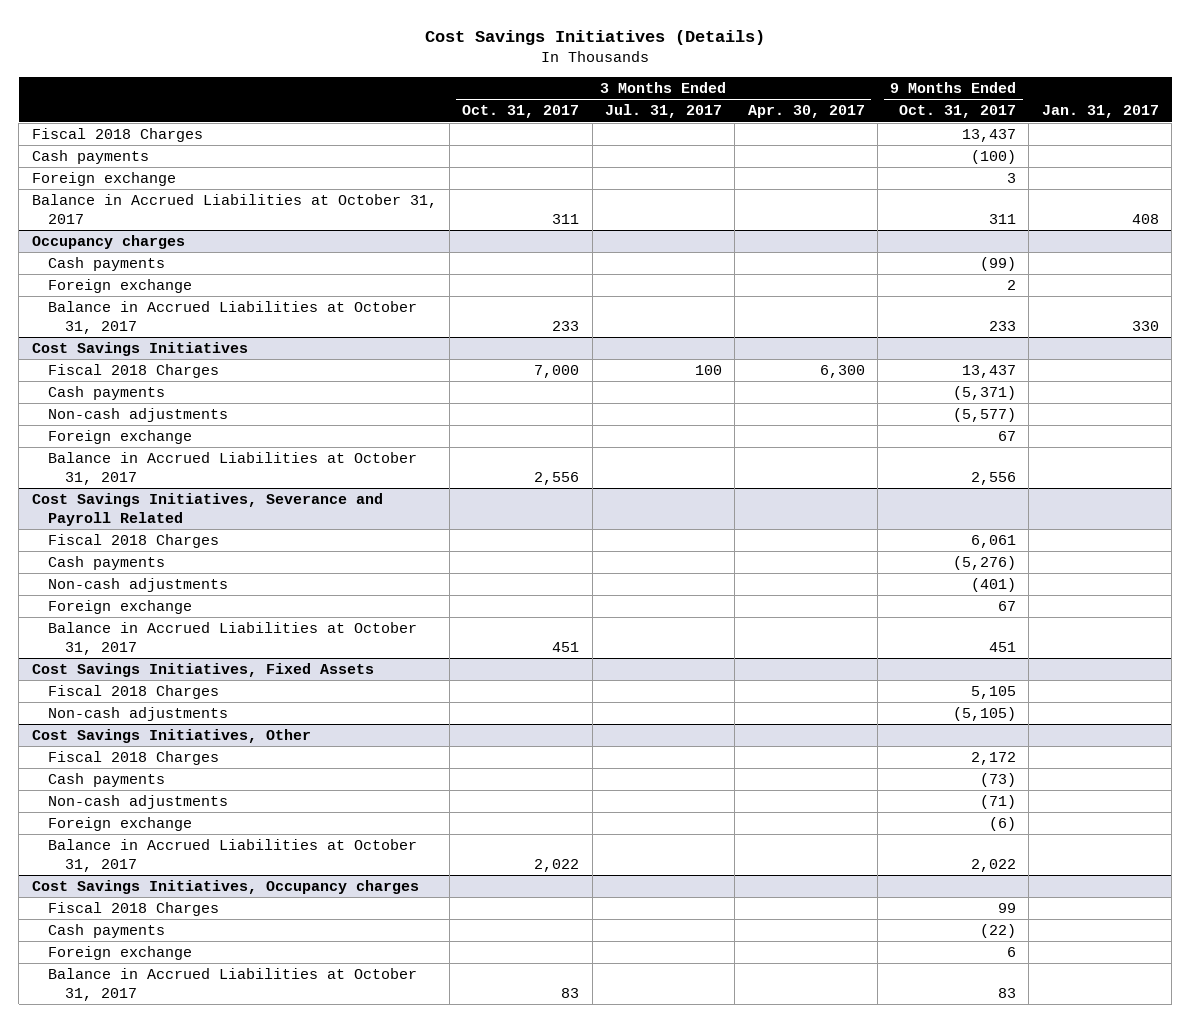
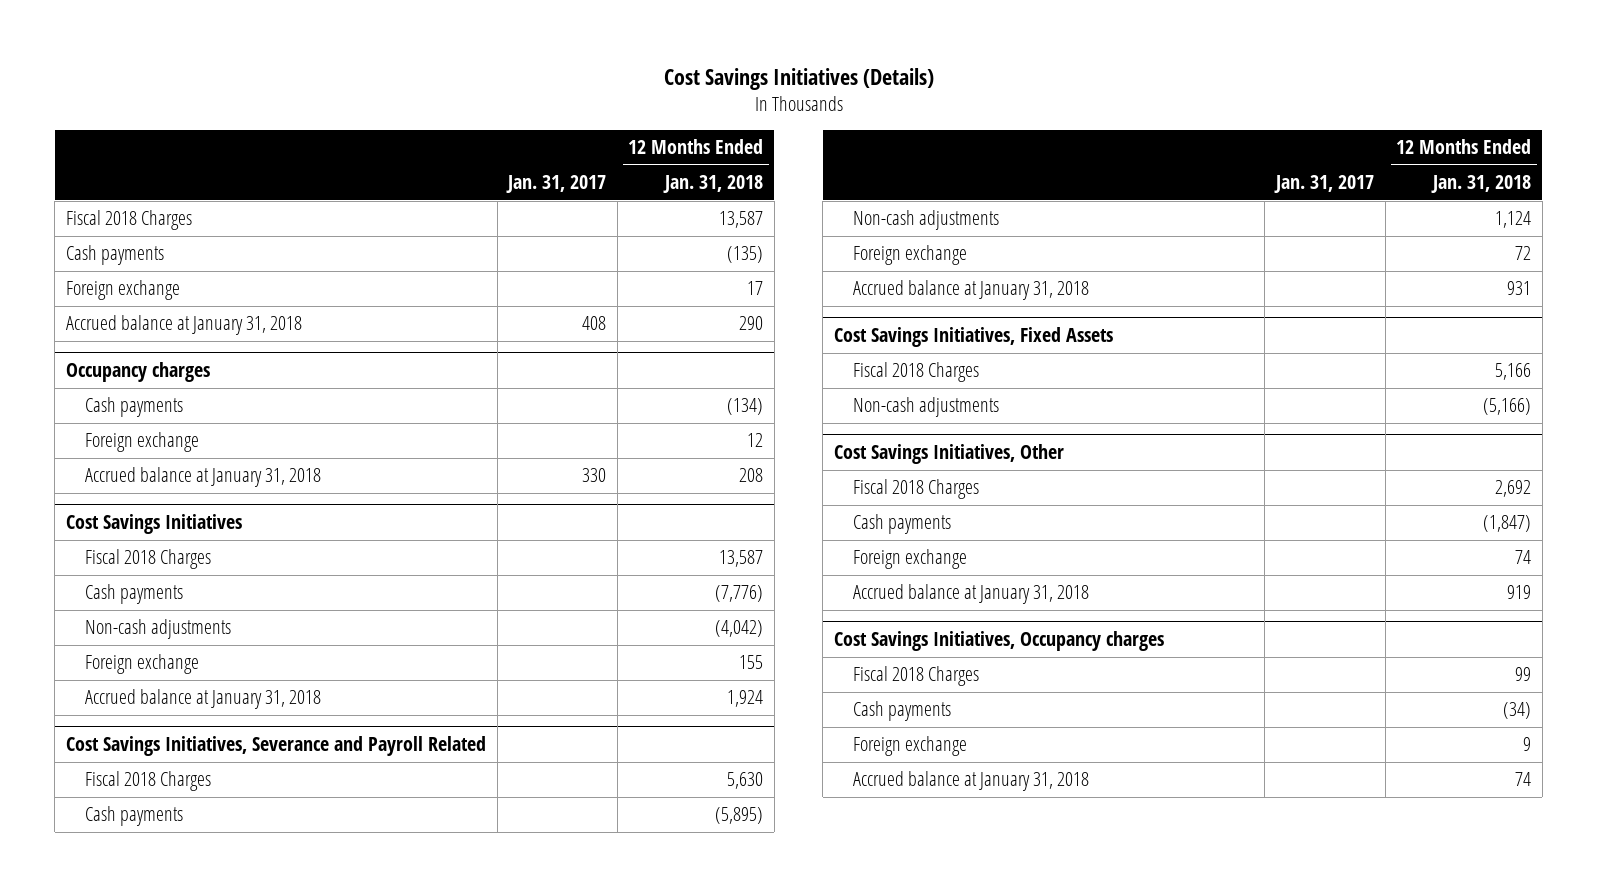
- | 3 Months Ended Oct. 31, 2017 | 3 Months Ended Jul. 31, 2017 | 3 Months Ended Apr. 30, 2017 | 9 Months Ended Oct. 31, 2017 | Jan. 31, 2017
+ | Jan. 31, 2017 | 12 Months Ended Jan. 31, 2018
- Balance in Accrued Liabilities at October 31, 2017 | 311 | | | 311 | 408
+ Accrued balance at January 31, 2018 | 408 | 290
@ Occupancy charges
- Balance in Accrued Liabilities at October 31, 2017 | 233 | | | 233 | 330
+ Accrued balance at January 31, 2018 | 330 | 208
@ Cost Savings Initiatives
- Balance in Accrued Liabilities at October 31, 2017 | 2,556 | | | 2,556 |
+ Accrued balance at January 31, 2018 | | 1,924
@ Cost Savings Initiatives, Severance and Payroll Related
- Balance in Accrued Liabilities at October 31, 2017 | 451 | | | 451 |
+ Accrued balance at January 31, 2018 | | 931
@ Cost Savings Initiatives, Other
- Non-cash adjustments | | | | (71) |
- Balance in Accrued Liabilities at October 31, 2017 | 2,022 | | | 2,022 |
+ Accrued balance at January 31, 2018 | | 919
@ Cost Savings Initiatives, Occupancy charges
- Balance in Accrued Liabilities at October 31, 2017 | 83 | | | 83 |
+ Accrued balance at January 31, 2018 | | 74

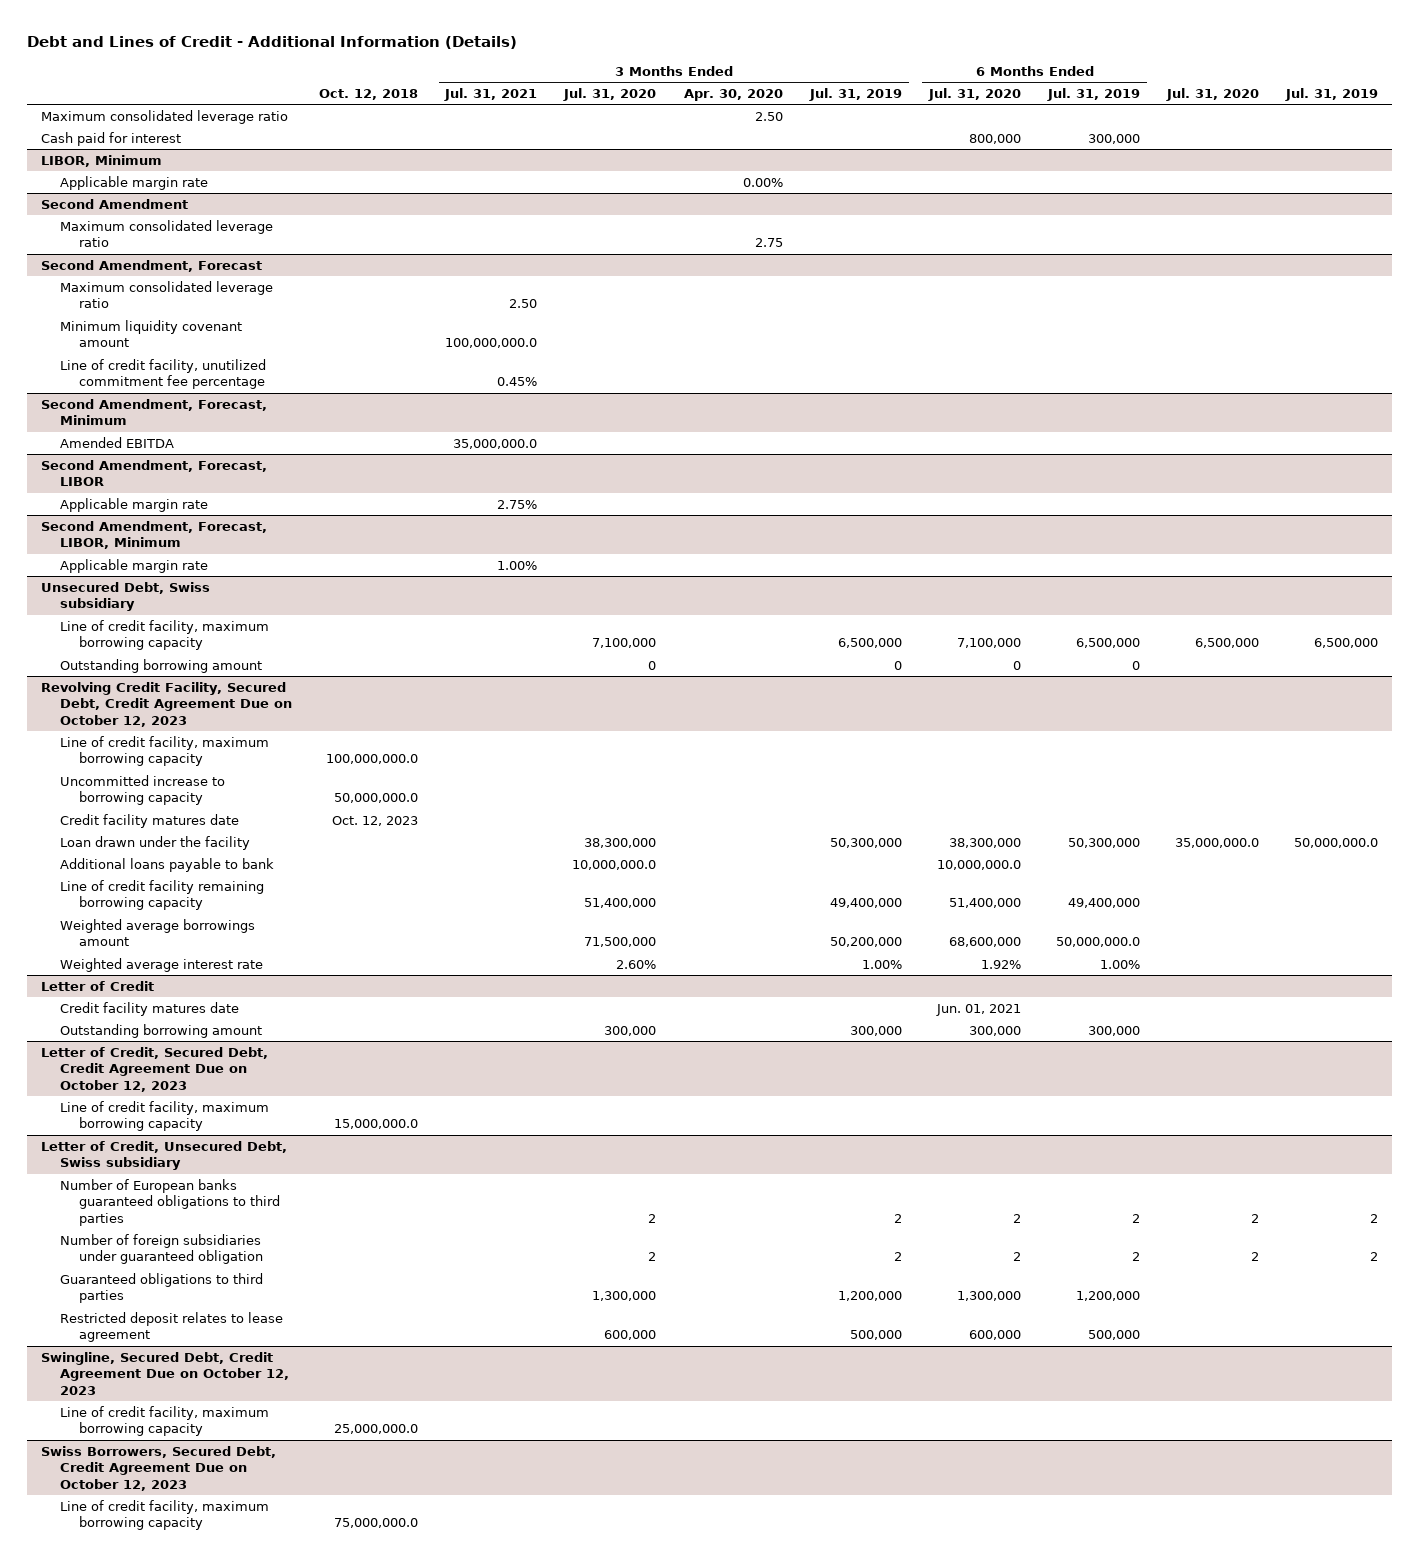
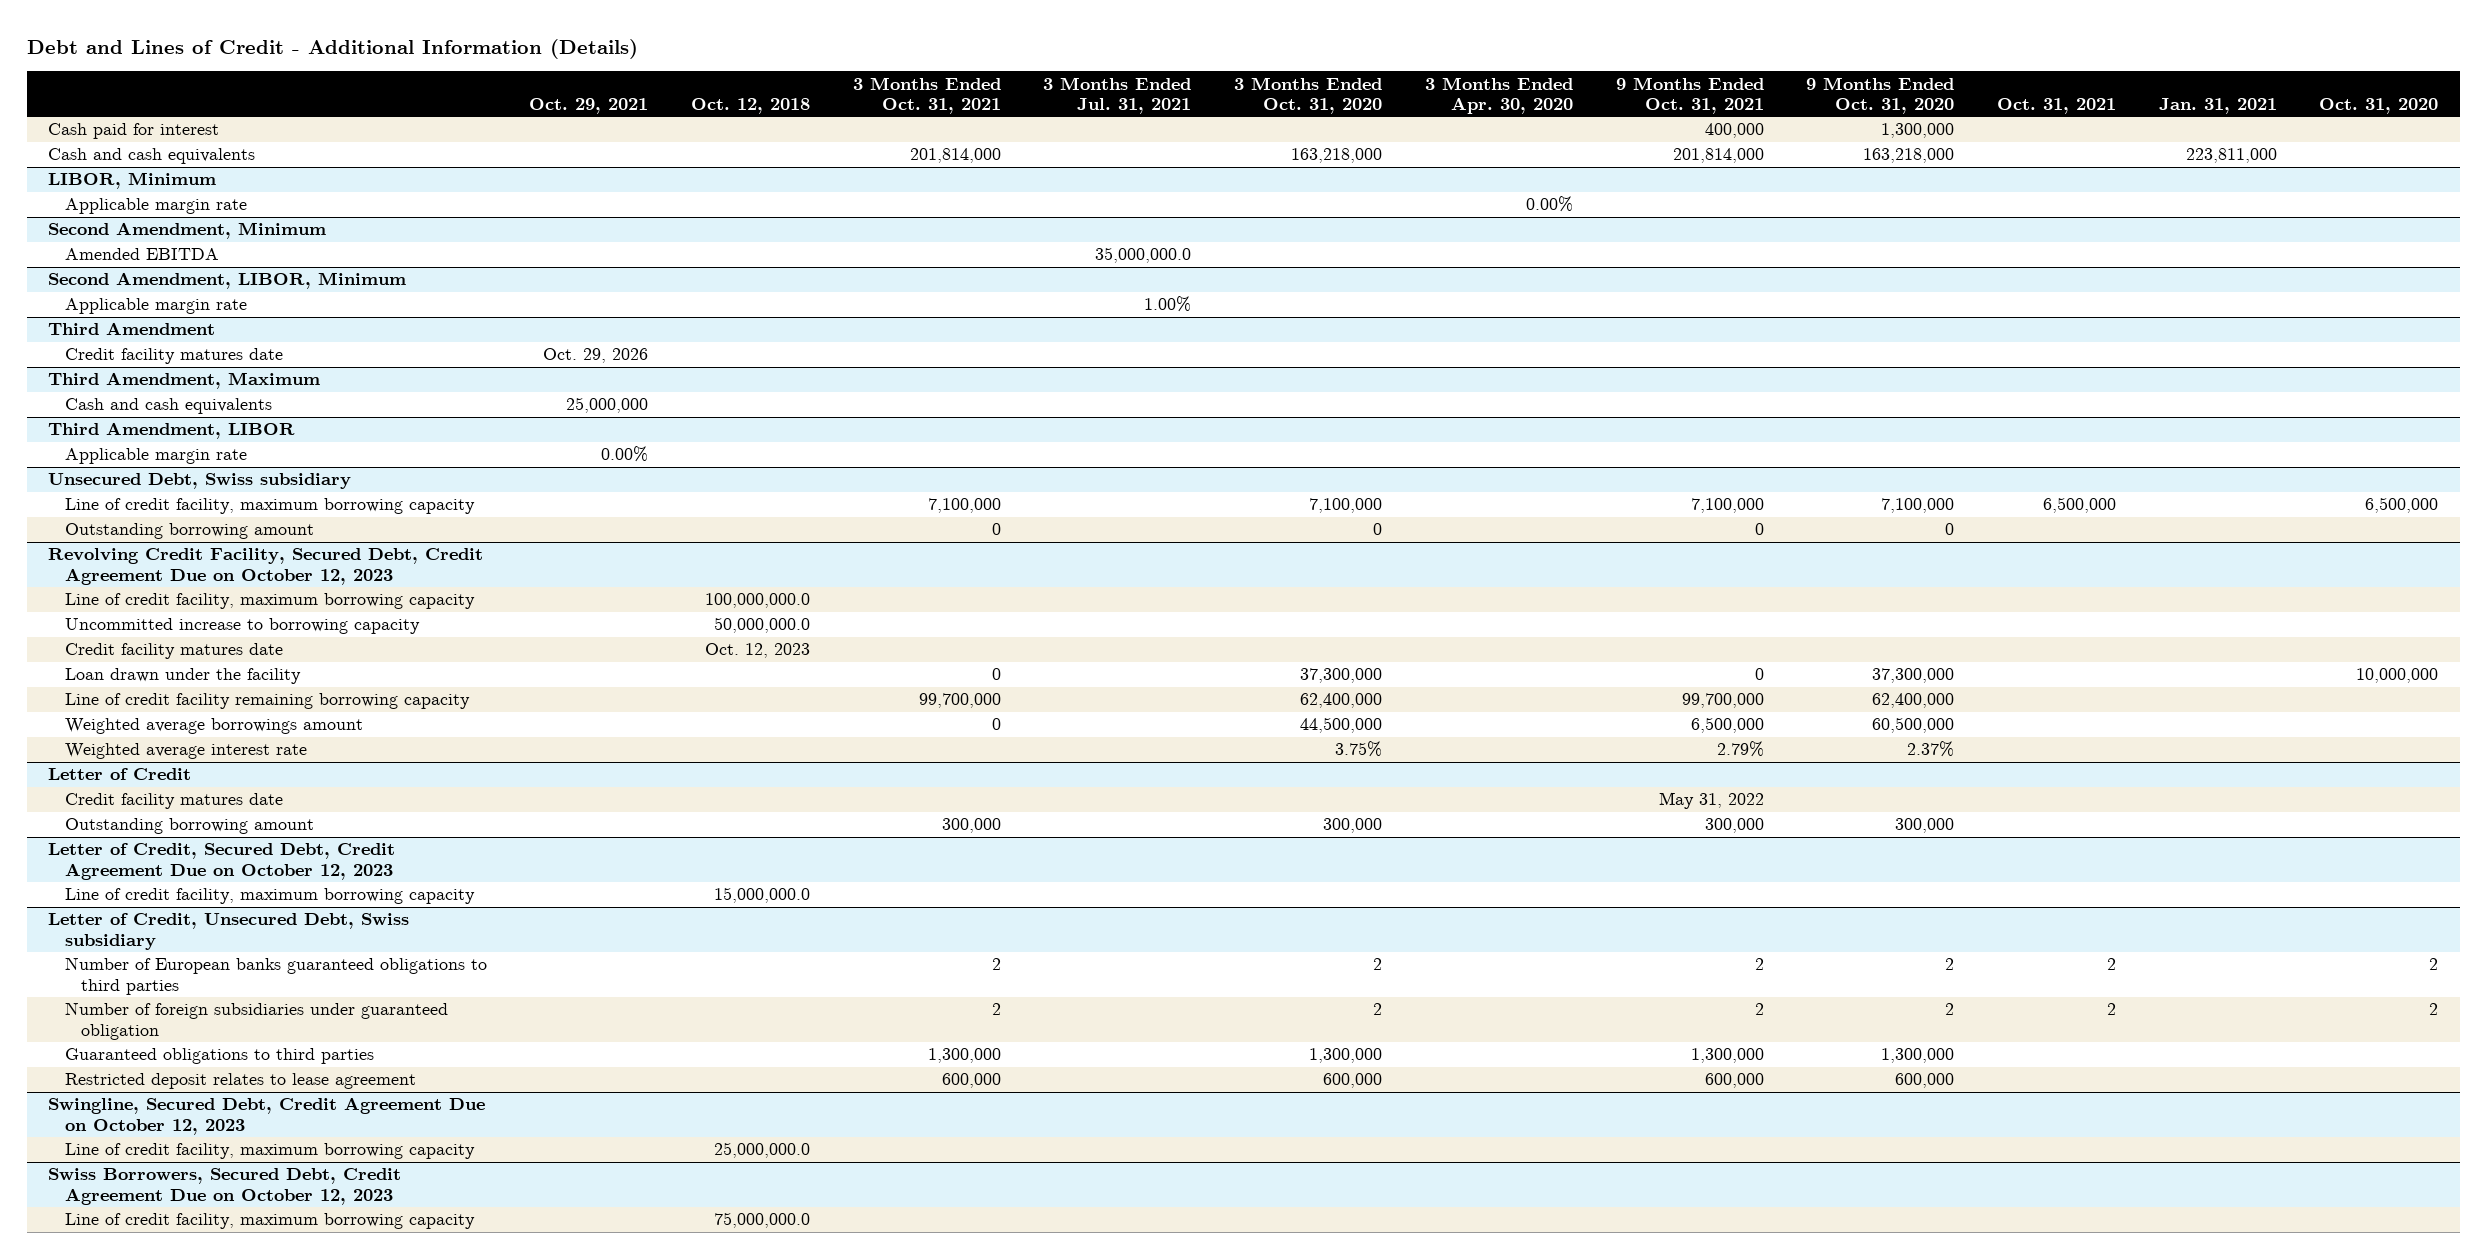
- | Oct. 12, 2018 | 3 Months Ended Jul. 31, 2021 | 3 Months Ended Jul. 31, 2020 | 3 Months Ended Apr. 30, 2020 | 3 Months Ended Jul. 31, 2019 | 6 Months Ended Jul. 31, 2020 | 6 Months Ended Jul. 31, 2019 | Jul. 31, 2020 | Jul. 31, 2019
+ | Oct. 29, 2021 | Oct. 12, 2018 | 3 Months Ended Oct. 31, 2021 | 3 Months Ended Jul. 31, 2021 | 3 Months Ended Oct. 31, 2020 | 3 Months Ended Apr. 30, 2020 | 9 Months Ended Oct. 31, 2021 | 9 Months Ended Oct. 31, 2020 | Oct. 31, 2021 | Jan. 31, 2021 | Oct. 31, 2020
- Maximum consolidated leverage ratio | | | | 2.50 | | | | |
+ Cash and cash equivalents | | | 201,814,000 | | 163,218,000 | | 201,814,000 | 163,218,000 | | 223,811,000 |
- Second Amendment
- Maximum consolidated leverage ratio | | | | 2.75 | | | | |
- Second Amendment, Forecast
- Maximum consolidated leverage ratio | | 2.50 | | | | | | |
- Minimum liquidity covenant amount | | 100,000,000.0 | | | | | | |
- Line of credit facility, unutilized commitment fee percentage | | 0.45% | | | | | | |
- Second Amendment, Forecast, Minimum
+ Second Amendment, Minimum
- Second Amendment, Forecast, LIBOR
- Applicable margin rate | | 2.75% | | | | | | |
- Second Amendment, Forecast, LIBOR, Minimum
+ Second Amendment, LIBOR, Minimum
+ Third Amendment
+ Credit facility matures date | Oct. 29, 2026 | | | | | | | | | |
+ Third Amendment, Maximum
+ Cash and cash equivalents | 25,000,000 | | | | | | | | | |
+ Third Amendment, LIBOR
+ Applicable margin rate | 0.00% | | | | | | | | | |
@ Revolving Credit Facility, Secured Debt, Credit Agreement Due on October 12, 2023
- Additional loans payable to bank | | | 10,000,000.0 | | | 10,000,000.0 | | |

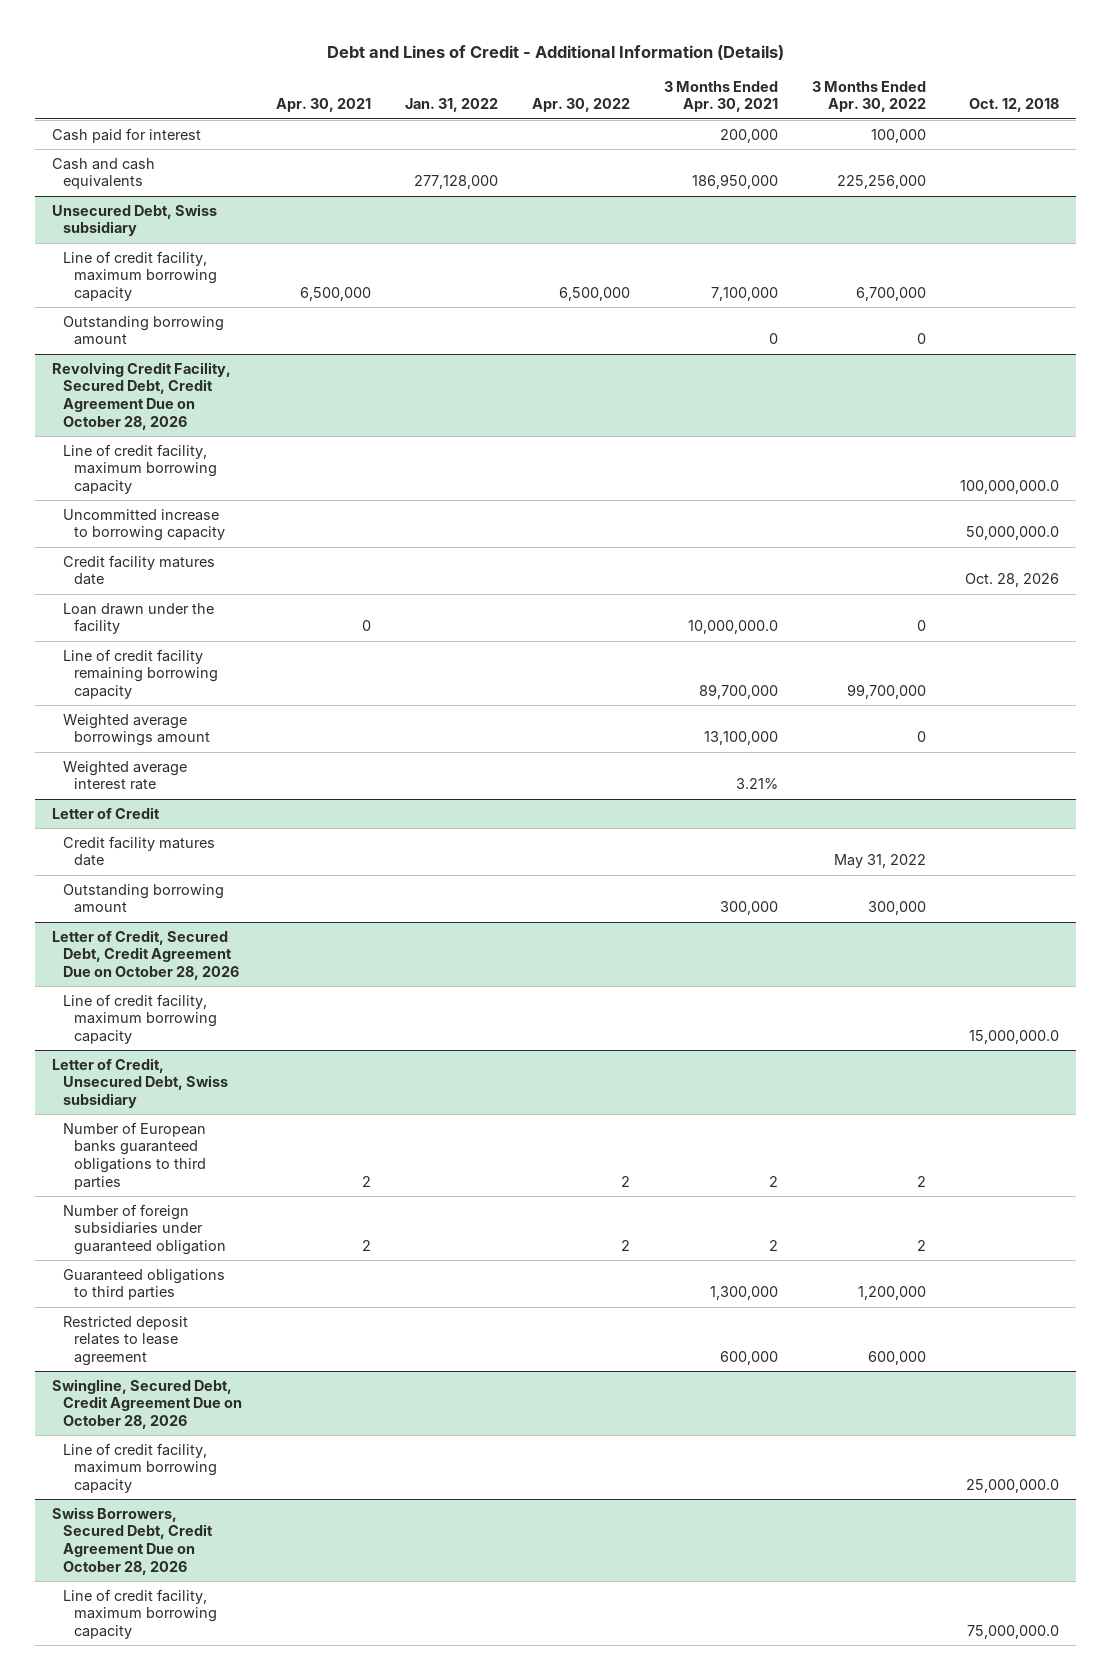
- | Oct. 29, 2021 | Oct. 12, 2018 | 3 Months Ended Oct. 31, 2021 | 3 Months Ended Jul. 31, 2021 | 3 Months Ended Oct. 31, 2020 | 3 Months Ended Apr. 30, 2020 | 9 Months Ended Oct. 31, 2021 | 9 Months Ended Oct. 31, 2020 | Oct. 31, 2021 | Jan. 31, 2021 | Oct. 31, 2020
+ | Apr. 30, 2021 | Jan. 31, 2022 | Apr. 30, 2022 | 3 Months Ended Apr. 30, 2021 | 3 Months Ended Apr. 30, 2022 | Oct. 12, 2018
- LIBOR, Minimum
- Applicable margin rate | | | | | | 0.00% | | | | |
- Second Amendment, Minimum
- Amended EBITDA | | | | 35,000,000.0 | | | | | | |
- Second Amendment, LIBOR, Minimum
- Applicable margin rate | | | | 1.00% | | | | | | |
- Third Amendment
- Credit facility matures date | Oct. 29, 2026 | | | | | | | | | |
- Third Amendment, Maximum
- Cash and cash equivalents | 25,000,000 | | | | | | | | | |
- Third Amendment, LIBOR
- Applicable margin rate | 0.00% | | | | | | | | | |
- Revolving Credit Facility, Secured Debt, Credit Agreement Due on October 12, 2023
+ Revolving Credit Facility, Secured Debt, Credit Agreement Due on October 28, 2026
- Credit facility matures date | | Oct. 12, 2023 | | | | | | | | |
+ Credit facility matures date | | | | | | Oct. 28, 2026
- Letter of Credit, Secured Debt, Credit Agreement Due on October 12, 2023
+ Letter of Credit, Secured Debt, Credit Agreement Due on October 28, 2026
- Swingline, Secured Debt, Credit Agreement Due on October 12, 2023
+ Swingline, Secured Debt, Credit Agreement Due on October 28, 2026
- Swiss Borrowers, Secured Debt, Credit Agreement Due on October 12, 2023
+ Swiss Borrowers, Secured Debt, Credit Agreement Due on October 28, 2026

